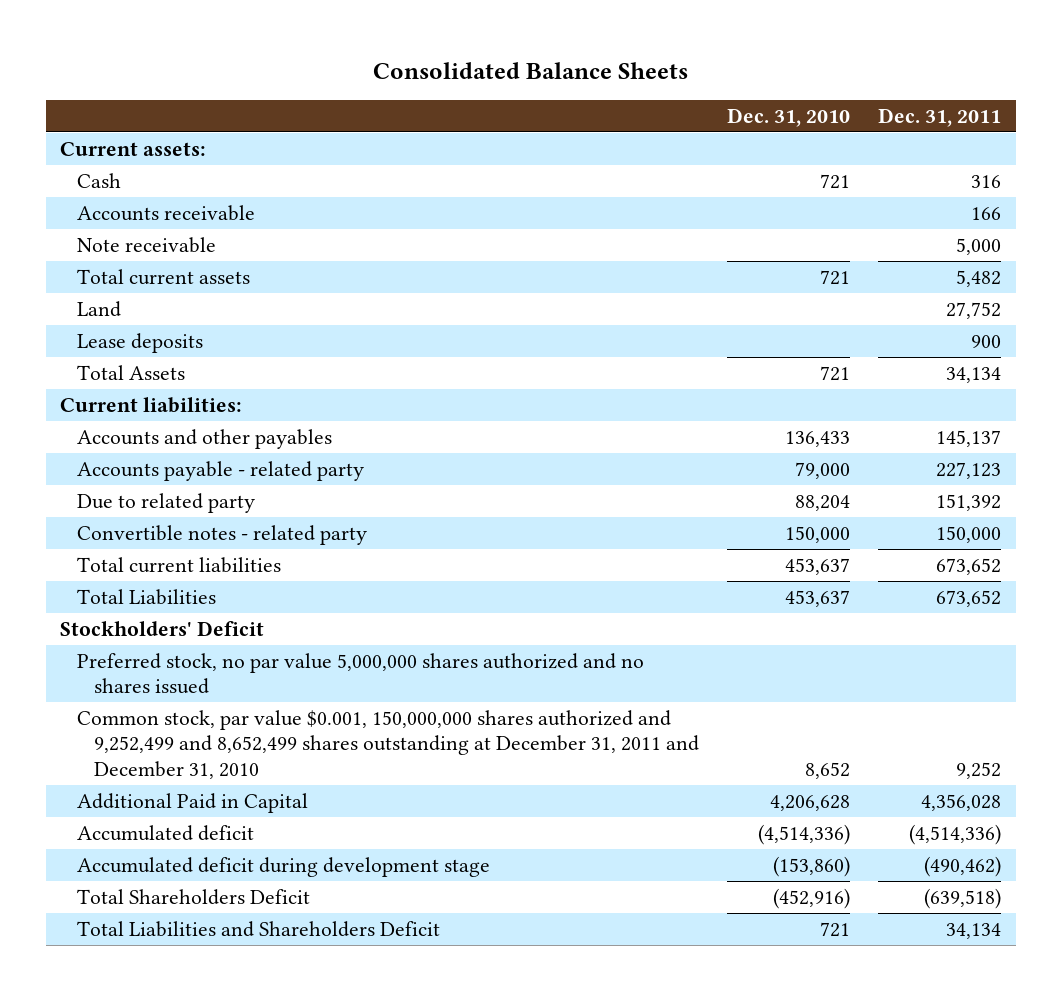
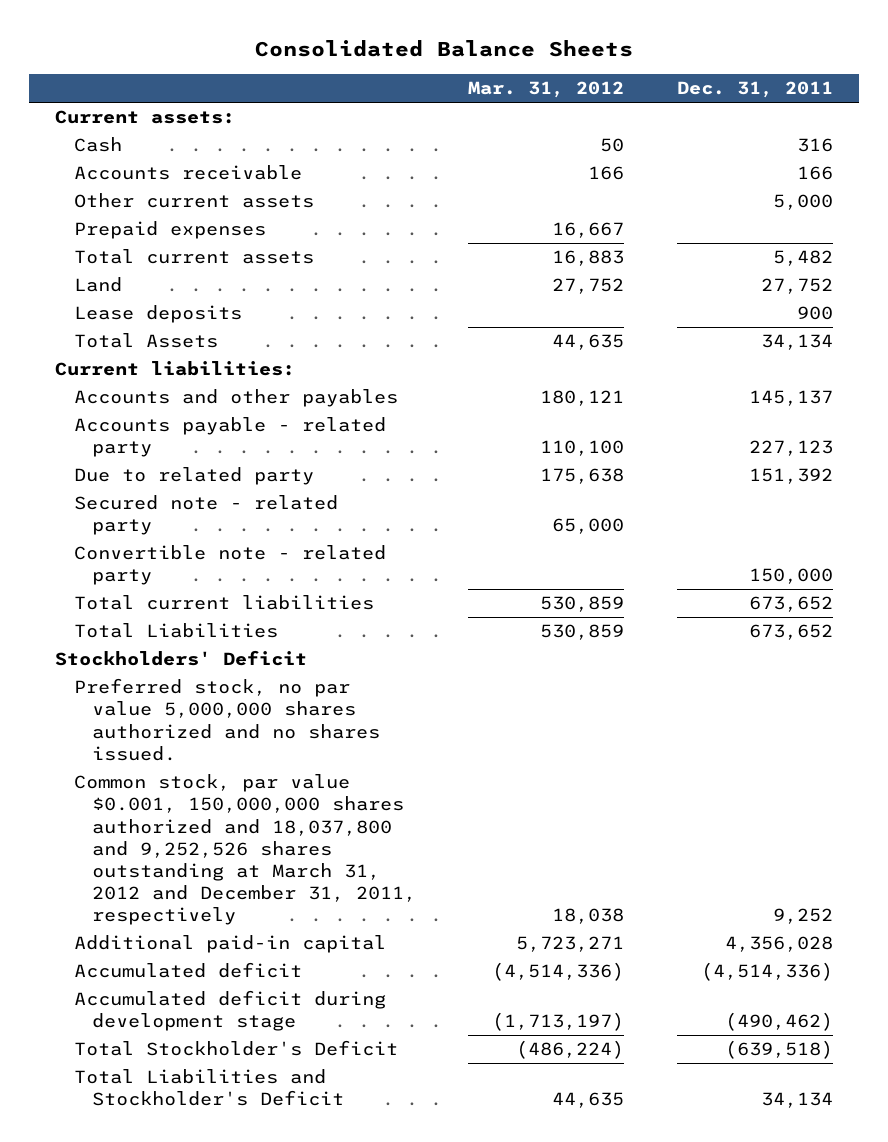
- | Dec. 31, 2010 | Dec. 31, 2011
+ | Mar. 31, 2012 | Dec. 31, 2011
- Note receivable | | 5,000
+ Other current assets | | 5,000
+ Prepaid expenses | 16,667 |
- Convertible notes - related party | 150,000 | 150,000
+ Secured note - related party | 65,000 |
+ Convertible note - related party | | 150,000
- Preferred stock, no par value 5,000,000 shares authorized and no shares issued
- Common stock, par value $0.001, 150,000,000 shares authorized and 9,252,499 and 8,652,499 shares outstanding at December 31, 2011 and December 31, 2010 | 8,652 | 9,252
- Additional Paid in Capital | 4,206,628 | 4,356,028
+ Preferred stock, no par value 5,000,000 shares authorized and no shares issued.
+ Common stock, par value $0.001, 150,000,000 shares authorized and 18,037,800 and 9,252,526 shares outstanding at March 31, 2012 and December 31, 2011, respectively | 18,038 | 9,252
+ Additional paid-in capital | 5,723,271 | 4,356,028
- Total Shareholders Deficit | (452,916) | (639,518)
- Total Liabilities and Shareholders Deficit | 721 | 34,134
+ Total Stockholder's Deficit | (486,224) | (639,518)
+ Total Liabilities and Stockholder's Deficit | 44,635 | 34,134

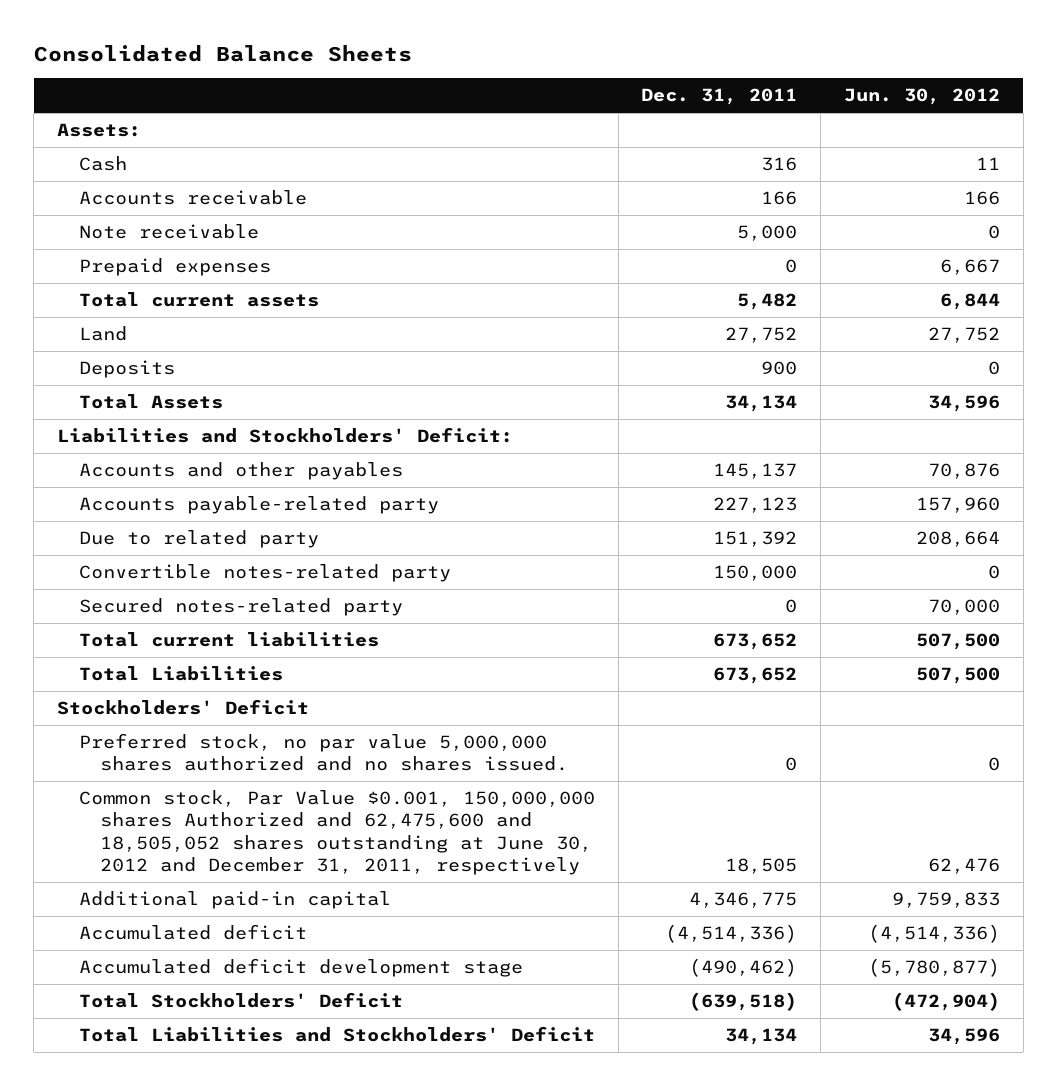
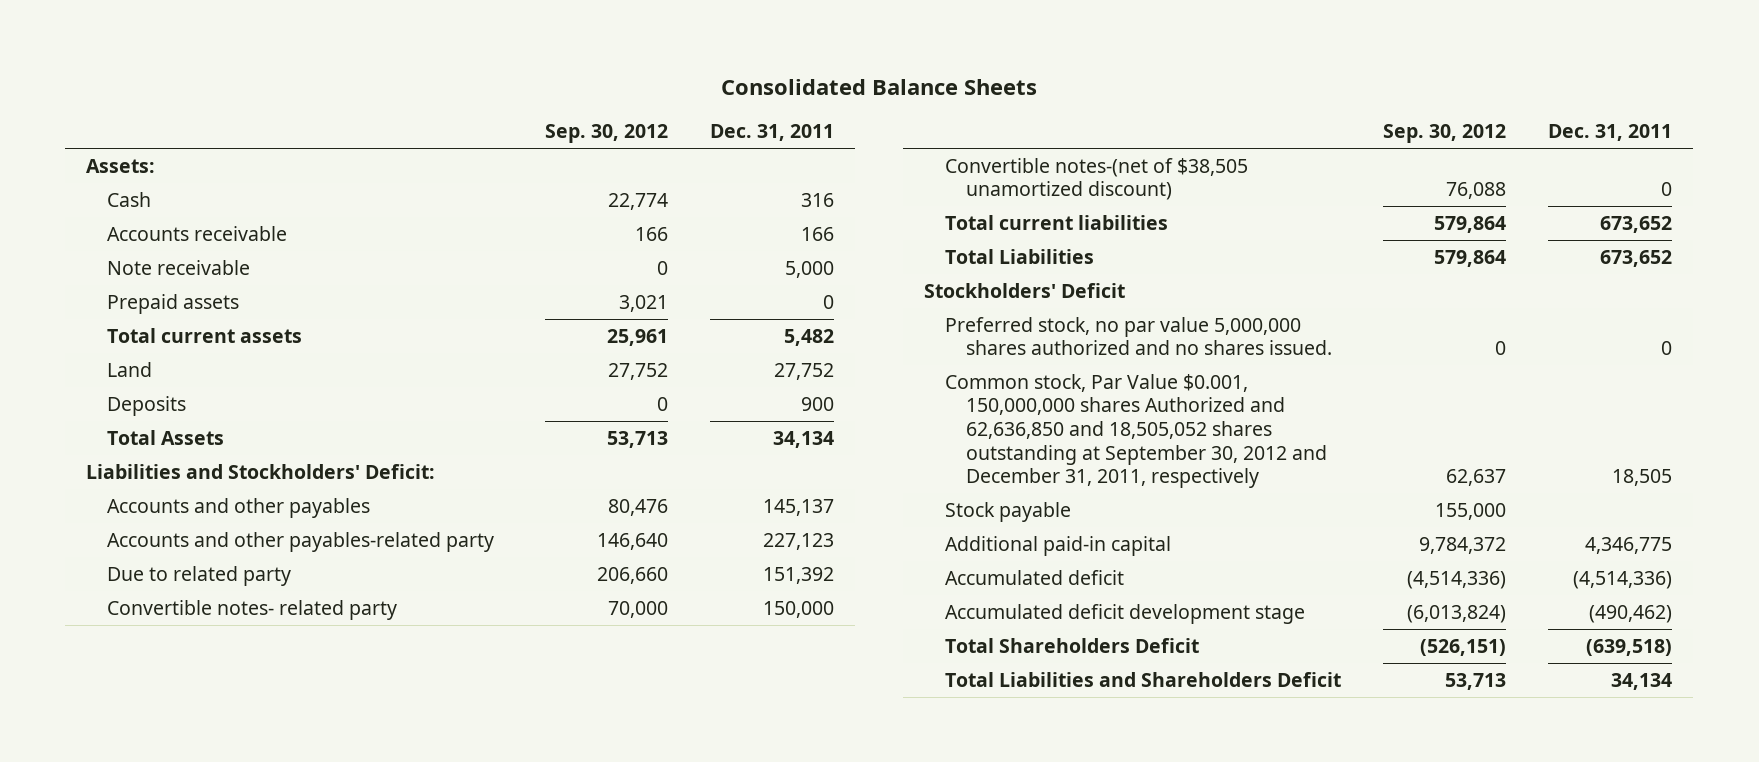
- | Dec. 31, 2011 | Jun. 30, 2012
+ | Sep. 30, 2012 | Dec. 31, 2011
- Prepaid expenses | 0 | 6,667
+ Prepaid assets | 3,021 | 0
- Accounts payable-related party | 227,123 | 157,960
+ Accounts and other payables-related party | 146,640 | 227,123
- Convertible notes-related party | 150,000 | 0
- Secured notes-related party | 0 | 70,000
+ Convertible notes- related party | 70,000 | 150,000
+ Convertible notes-(net of $38,505 unamortized discount) | 76,088 | 0
- Common stock, Par Value $0.001, 150,000,000 shares Authorized and 62,475,600 and 18,505,052 shares outstanding at June 30, 2012 and December 31, 2011, respectively | 18,505 | 62,476
+ Common stock, Par Value $0.001, 150,000,000 shares Authorized and 62,636,850 and 18,505,052 shares outstanding at September 30, 2012 and December 31, 2011, respectively | 62,637 | 18,505
+ Stock payable | 155,000 |
- Total Stockholders' Deficit | (639,518) | (472,904)
- Total Liabilities and Stockholders' Deficit | 34,134 | 34,596
+ Total Shareholders Deficit | (526,151) | (639,518)
+ Total Liabilities and Shareholders Deficit | 53,713 | 34,134

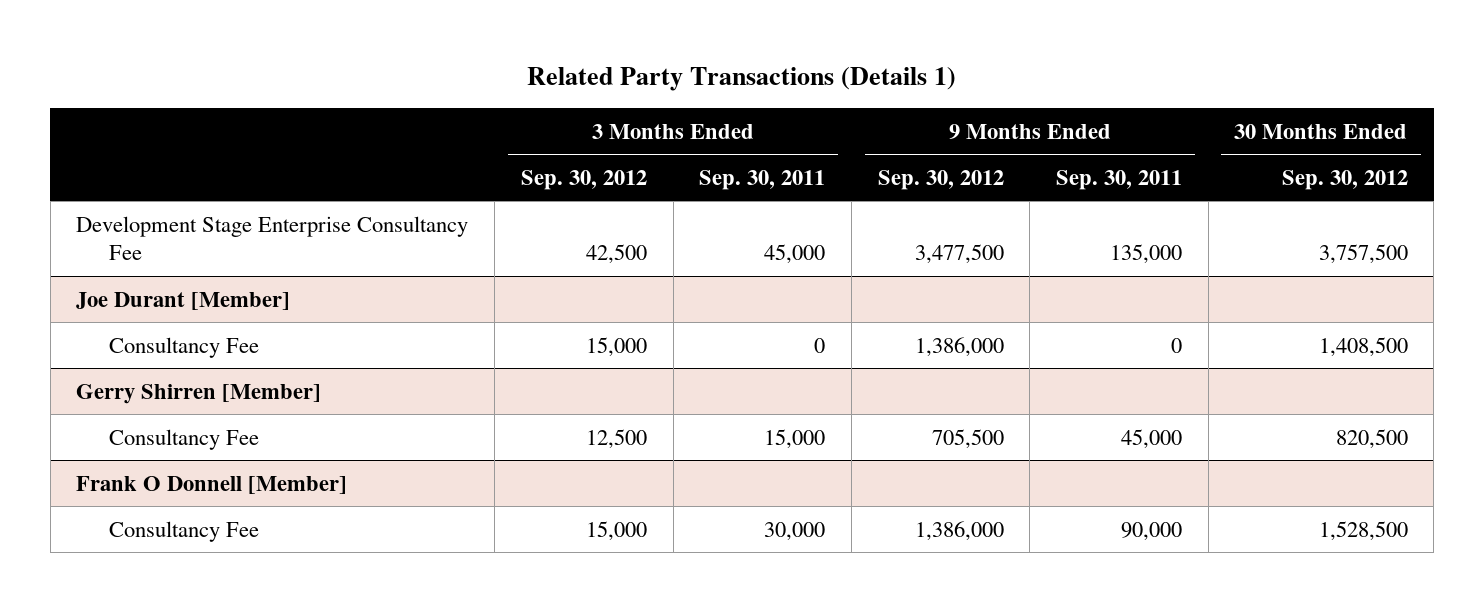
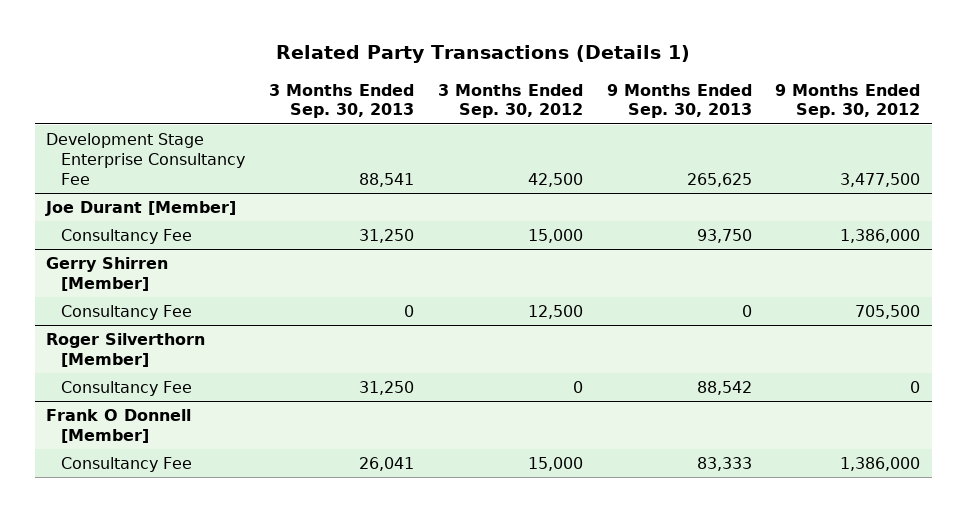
- | 3 Months Ended Sep. 30, 2012 | 3 Months Ended Sep. 30, 2011 | 9 Months Ended Sep. 30, 2012 | 9 Months Ended Sep. 30, 2011 | 30 Months Ended Sep. 30, 2012
+ | 3 Months Ended Sep. 30, 2013 | 3 Months Ended Sep. 30, 2012 | 9 Months Ended Sep. 30, 2013 | 9 Months Ended Sep. 30, 2012
+ Roger Silverthorn [Member]
+ Consultancy Fee | 31,250 | 0 | 88,542 | 0

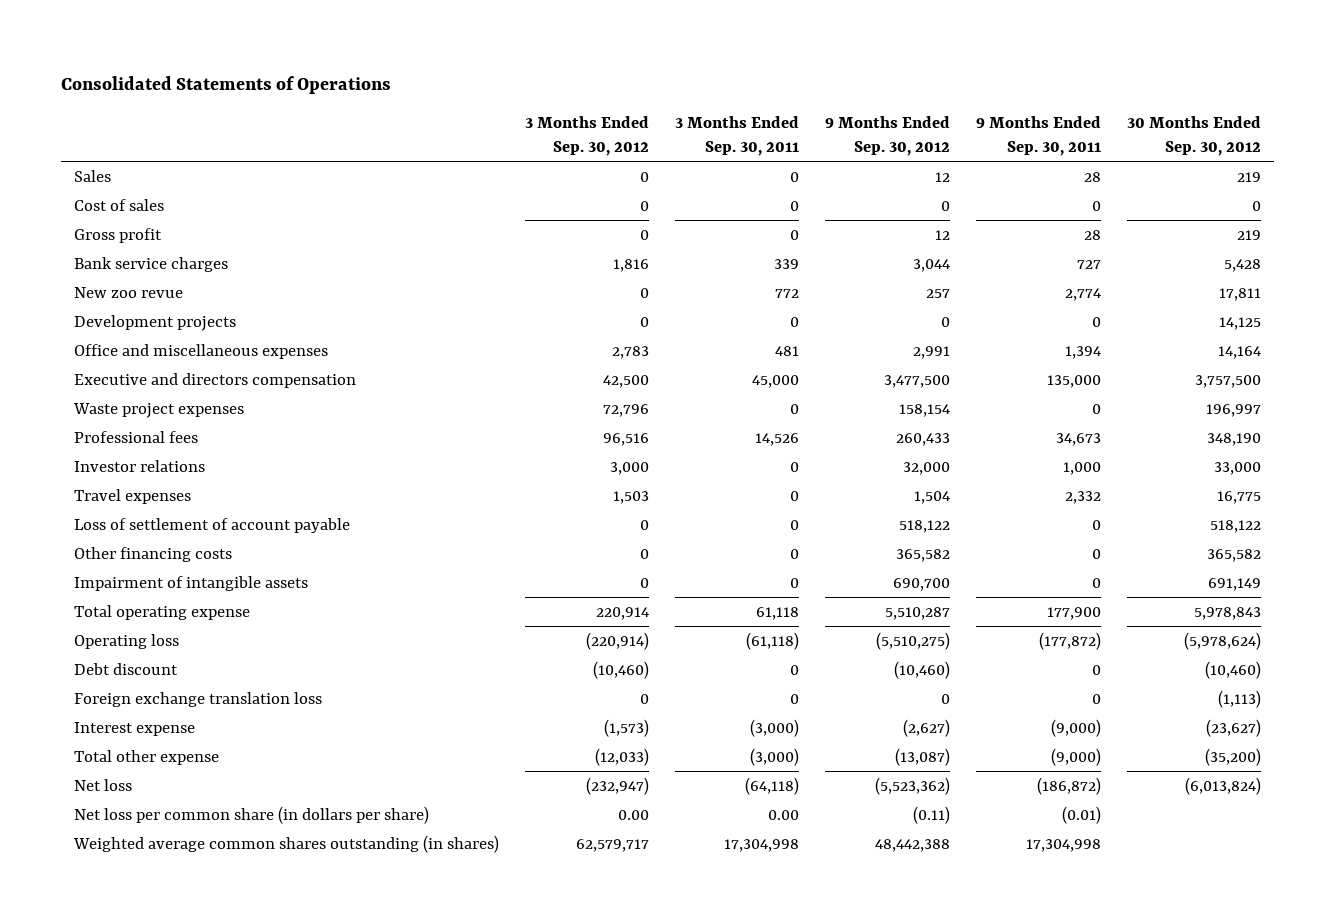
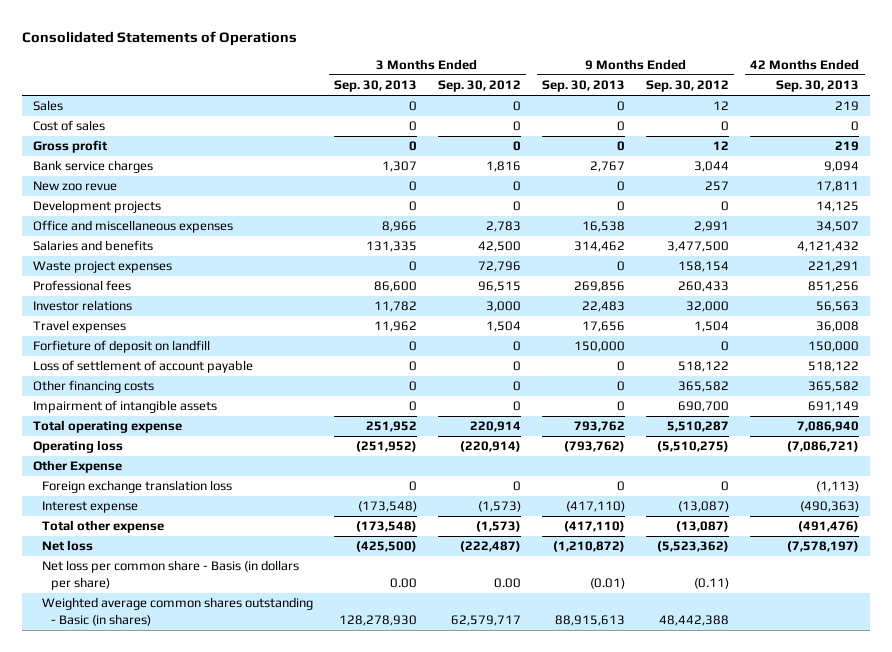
- | 3 Months Ended Sep. 30, 2012 | 3 Months Ended Sep. 30, 2011 | 9 Months Ended Sep. 30, 2012 | 9 Months Ended Sep. 30, 2011 | 30 Months Ended Sep. 30, 2012
+ | 3 Months Ended Sep. 30, 2013 | 3 Months Ended Sep. 30, 2012 | 9 Months Ended Sep. 30, 2013 | 9 Months Ended Sep. 30, 2012 | 42 Months Ended Sep. 30, 2013
- Executive and directors compensation | 42,500 | 45,000 | 3,477,500 | 135,000 | 3,757,500
+ Salaries and benefits | 131,335 | 42,500 | 314,462 | 3,477,500 | 4,121,432
- Professional fees | 96,516 | 14,526 | 260,433 | 34,673 | 348,190
+ Professional fees | 86,600 | 96,515 | 269,856 | 260,433 | 851,256
- Travel expenses | 1,503 | 0 | 1,504 | 2,332 | 16,775
+ Travel expenses | 11,962 | 1,504 | 17,656 | 1,504 | 36,008
+ Forfieture of deposit on landfill | 0 | 0 | 150,000 | 0 | 150,000
- Debt discount | (10,460) | 0 | (10,460) | 0 | (10,460)
+ Other Expense
- Interest expense | (1,573) | (3,000) | (2,627) | (9,000) | (23,627)
- Total other expense | (12,033) | (3,000) | (13,087) | (9,000) | (35,200)
- Net loss | (232,947) | (64,118) | (5,523,362) | (186,872) | (6,013,824)
- Net loss per common share (in dollars per share) | 0.00 | 0.00 | (0.11) | (0.01) |
- Weighted average common shares outstanding (in shares) | 62,579,717 | 17,304,998 | 48,442,388 | 17,304,998 |
+ Interest expense | (173,548) | (1,573) | (417,110) | (13,087) | (490,363)
+ Total other expense | (173,548) | (1,573) | (417,110) | (13,087) | (491,476)
+ Net loss | (425,500) | (222,487) | (1,210,872) | (5,523,362) | (7,578,197)
+ Net loss per common share - Basis (in dollars per share) | 0.00 | 0.00 | (0.01) | (0.11) |
+ Weighted average common shares outstanding - Basic (in shares) | 128,278,930 | 62,579,717 | 88,915,613 | 48,442,388 |

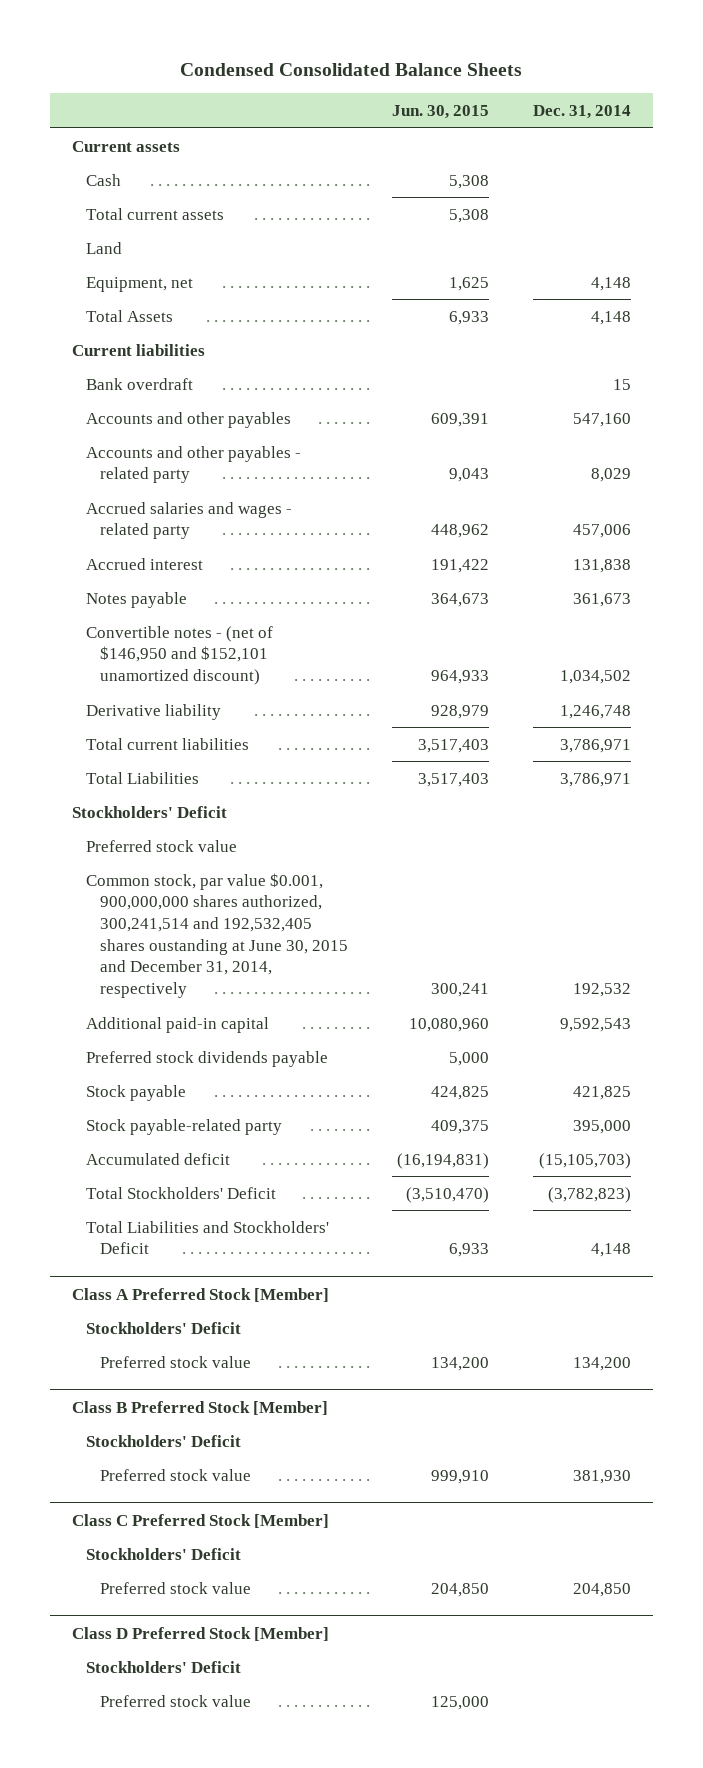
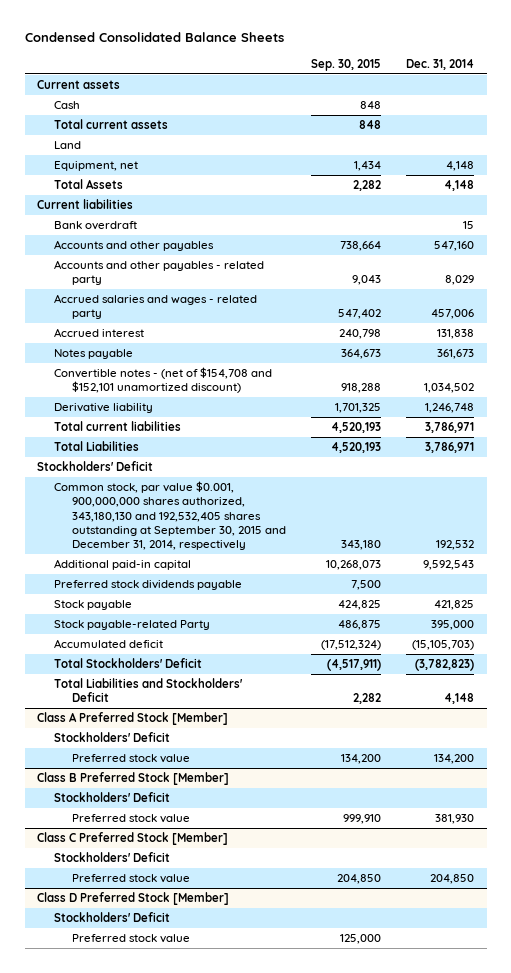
- | Jun. 30, 2015 | Dec. 31, 2014
+ | Sep. 30, 2015 | Dec. 31, 2014
- Convertible notes - (net of $146,950 and $152,101 unamortized discount) | 964,933 | 1,034,502
+ Convertible notes - (net of $154,708 and $152,101 unamortized discount) | 918,288 | 1,034,502
- Preferred stock value
- Common stock, par value $0.001, 900,000,000 shares authorized, 300,241,514 and 192,532,405 shares oustanding at June 30, 2015 and December 31, 2014, respectively | 300,241 | 192,532
+ Common stock, par value $0.001, 900,000,000 shares authorized, 343,180,130 and 192,532,405 shares outstanding at September 30, 2015 and December 31, 2014, respectively | 343,180 | 192,532
- Stock payable-related party | 409,375 | 395,000
+ Stock payable-related Party | 486,875 | 395,000

